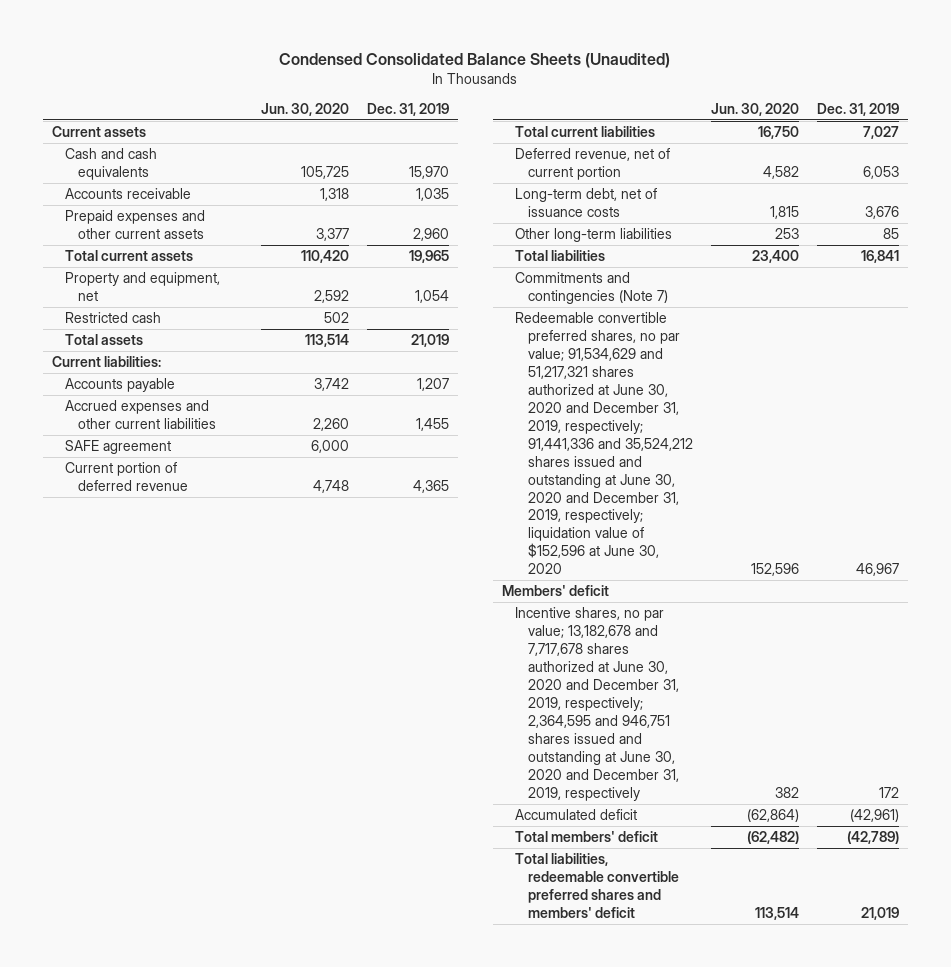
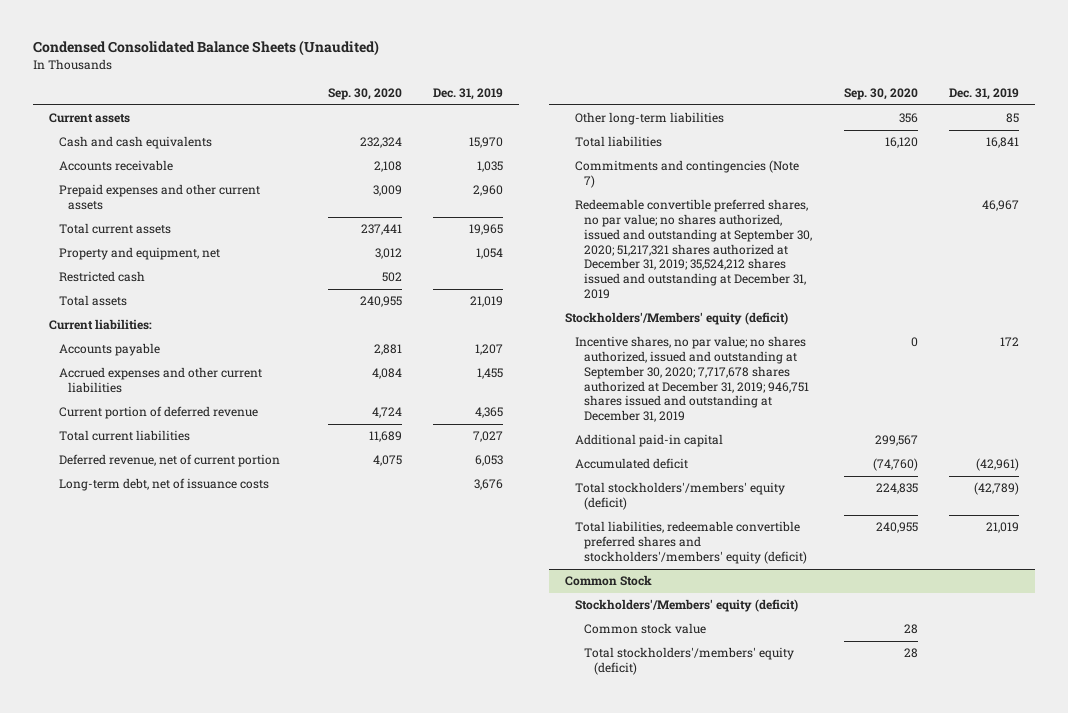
- | Jun. 30, 2020 | Dec. 31, 2019
+ | Sep. 30, 2020 | Dec. 31, 2019
- SAFE agreement | 6,000 |
- Redeemable convertible preferred shares, no par value; 91,534,629 and 51,217,321 shares authorized at June 30, 2020 and December 31, 2019, respectively; 91,441,336 and 35,524,212 shares issued and outstanding at June 30, 2020 and December 31, 2019, respectively; liquidation value of $152,596 at June 30, 2020 | 152,596 | 46,967
- Members' deficit
- Incentive shares, no par value; 13,182,678 and 7,717,678 shares authorized at June 30, 2020 and December 31, 2019, respectively; 2,364,595 and 946,751 shares issued and outstanding at June 30, 2020 and December 31, 2019, respectively | 382 | 172
+ Redeemable convertible preferred shares, no par value; no shares authorized, issued and outstanding at September 30, 2020; 51,217,321 shares authorized at December 31, 2019; 35,524,212 shares issued and outstanding at December 31, 2019 | | 46,967
+ Stockholders'/Members' equity (deficit)
+ Incentive shares, no par value; no shares authorized, issued and outstanding at September 30, 2020; 7,717,678 shares authorized at December 31, 2019; 946,751 shares issued and outstanding at December 31, 2019 | 0 | 172
+ Additional paid-in capital | 299,567 |
- Total members' deficit | (62,482) | (42,789)
- Total liabilities, redeemable convertible preferred shares and members' deficit | 113,514 | 21,019
+ Total stockholders'/members' equity (deficit) | 224,835 | (42,789)
+ Total liabilities, redeemable convertible preferred shares and stockholders'/members' equity (deficit) | 240,955 | 21,019
+ Common Stock
+ Stockholders'/Members' equity (deficit)
+ Common stock value | 28 |
+ Total stockholders'/members' equity (deficit) | 28 |

